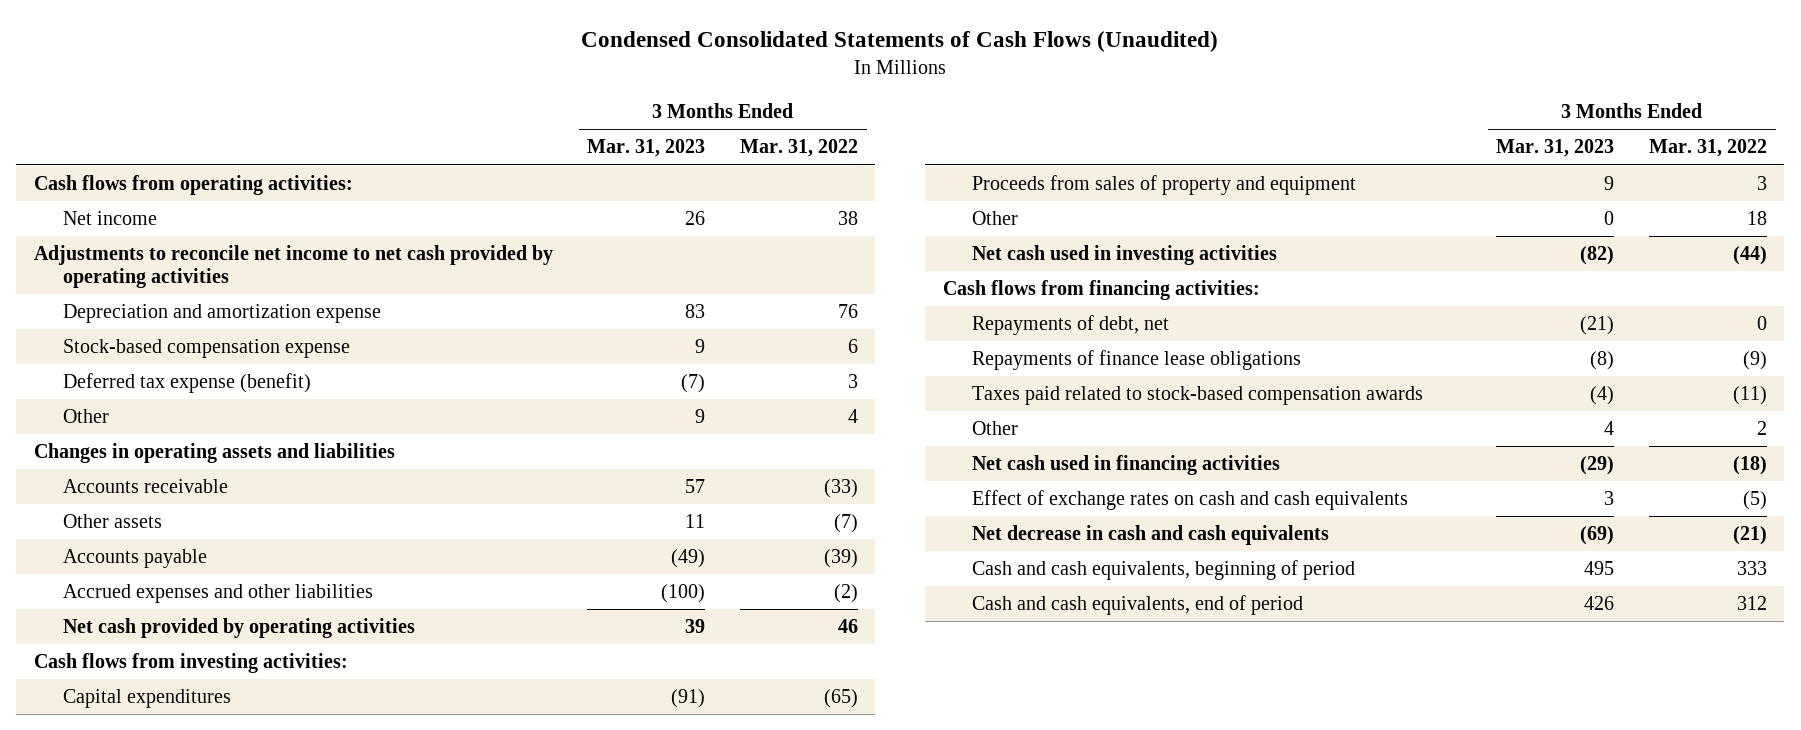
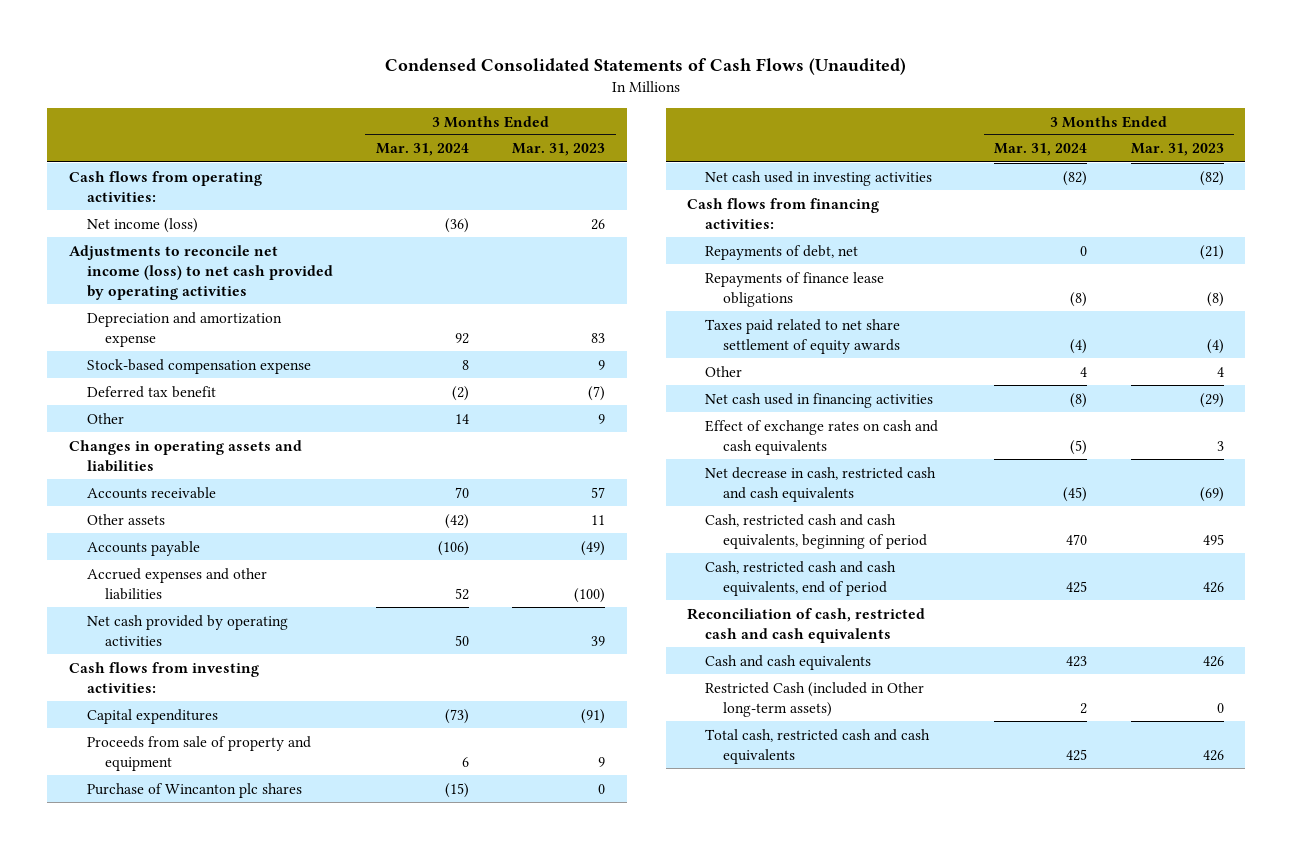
- | 3 Months Ended Mar. 31, 2023 | 3 Months Ended Mar. 31, 2022
+ | 3 Months Ended Mar. 31, 2024 | 3 Months Ended Mar. 31, 2023
- Net income | 26 | 38
- Adjustments to reconcile net income to net cash provided by operating activities
+ Net income (loss) | (36) | 26
+ Adjustments to reconcile net income (loss) to net cash provided by operating activities
- Deferred tax expense (benefit) | (7) | 3
+ Deferred tax benefit | (2) | (7)
- Proceeds from sales of property and equipment | 9 | 3
- Other | 0 | 18
+ Proceeds from sale of property and equipment | 6 | 9
+ Purchase of Wincanton plc shares | (15) | 0
- Taxes paid related to stock-based compensation awards | (4) | (11)
+ Taxes paid related to net share settlement of equity awards | (4) | (4)
- Net decrease in cash and cash equivalents | (69) | (21)
- Cash and cash equivalents, beginning of period | 495 | 333
- Cash and cash equivalents, end of period | 426 | 312
+ Net decrease in cash, restricted cash and cash equivalents | (45) | (69)
+ Cash, restricted cash and cash equivalents, beginning of period | 470 | 495
+ Cash, restricted cash and cash equivalents, end of period | 425 | 426
+ Reconciliation of cash, restricted cash and cash equivalents
+ Cash and cash equivalents | 423 | 426
+ Restricted Cash (included in Other long-term assets) | 2 | 0
+ Total cash, restricted cash and cash equivalents | 425 | 426

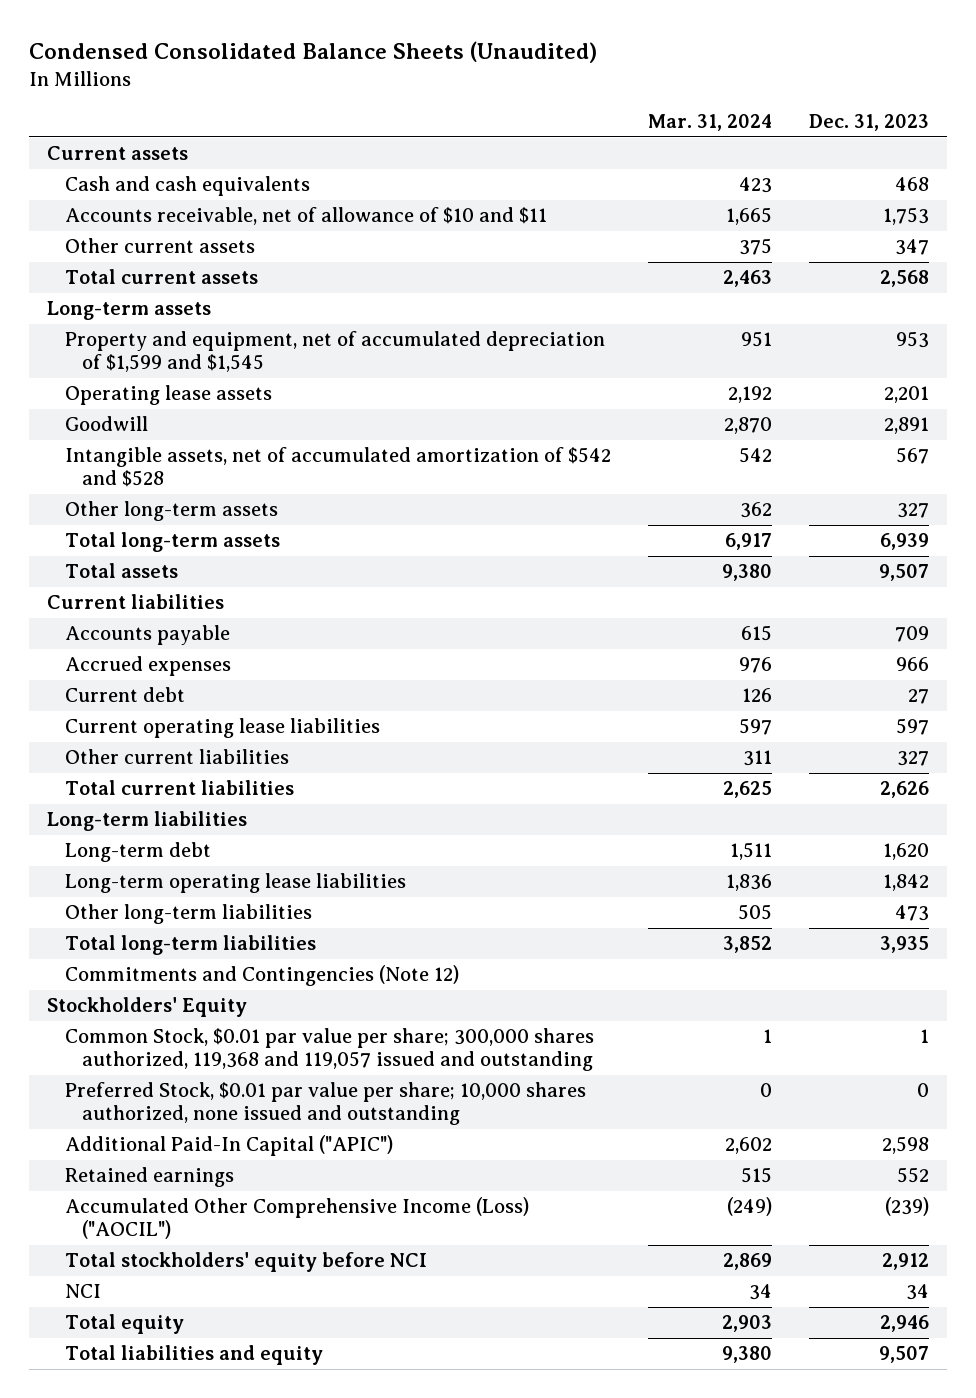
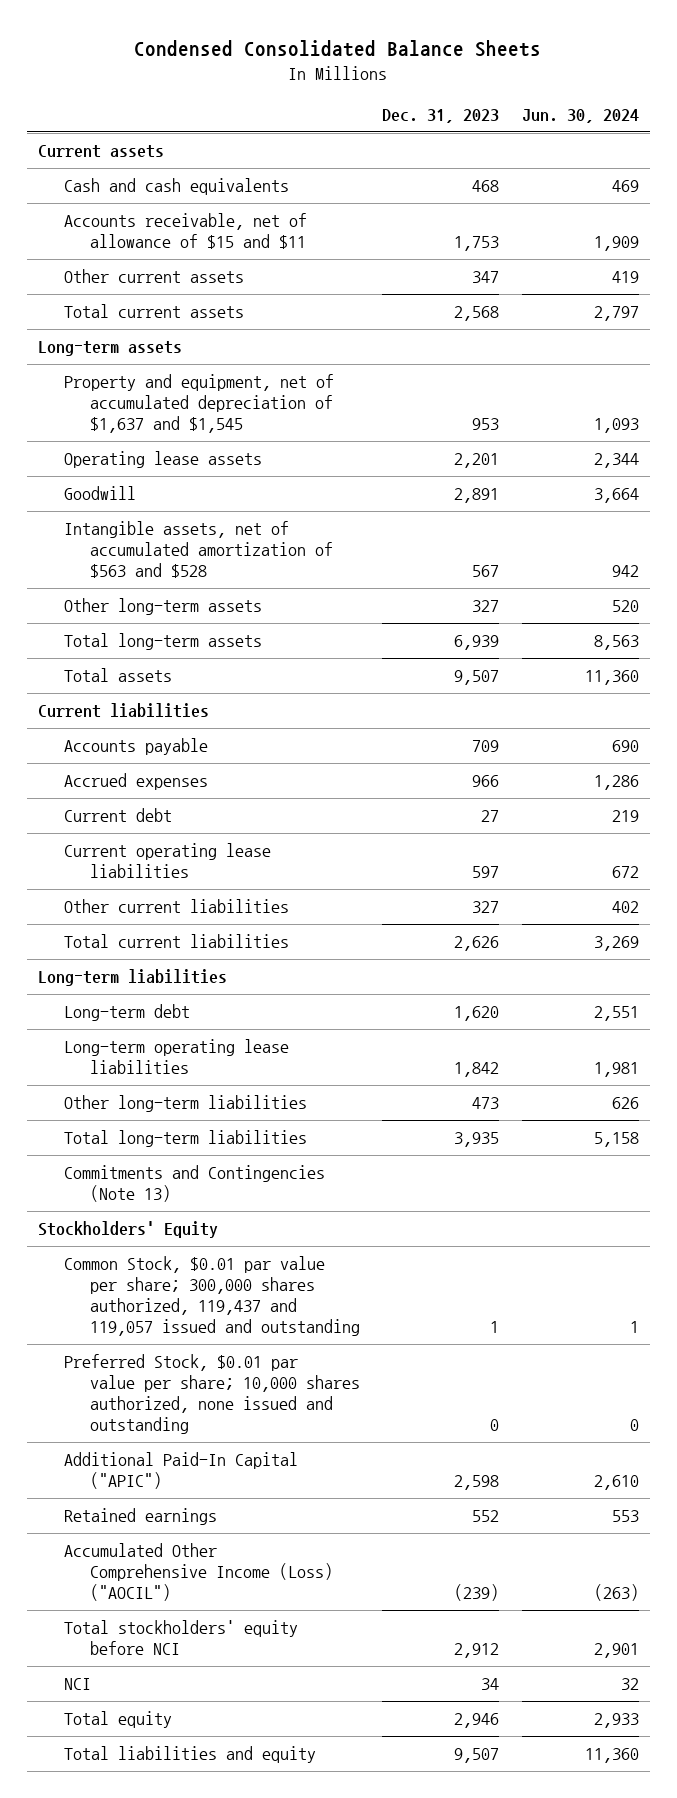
- Condensed Consolidated Balance Sheets (Unaudited)
+ Condensed Consolidated Balance Sheets
- | Mar. 31, 2024 | Dec. 31, 2023
+ | Dec. 31, 2023 | Jun. 30, 2024
- Accounts receivable, net of allowance of $10 and $11 | 1,665 | 1,753
+ Accounts receivable, net of allowance of $15 and $11 | 1,753 | 1,909
- Property and equipment, net of accumulated depreciation of $1,599 and $1,545 | 951 | 953
+ Property and equipment, net of accumulated depreciation of $1,637 and $1,545 | 953 | 1,093
- Intangible assets, net of accumulated amortization of $542 and $528 | 542 | 567
+ Intangible assets, net of accumulated amortization of $563 and $528 | 567 | 942
- Commitments and Contingencies (Note 12)
+ Commitments and Contingencies (Note 13)
- Common Stock, $0.01 par value per share; 300,000 shares authorized, 119,368 and 119,057 issued and outstanding | 1 | 1
+ Common Stock, $0.01 par value per share; 300,000 shares authorized, 119,437 and 119,057 issued and outstanding | 1 | 1

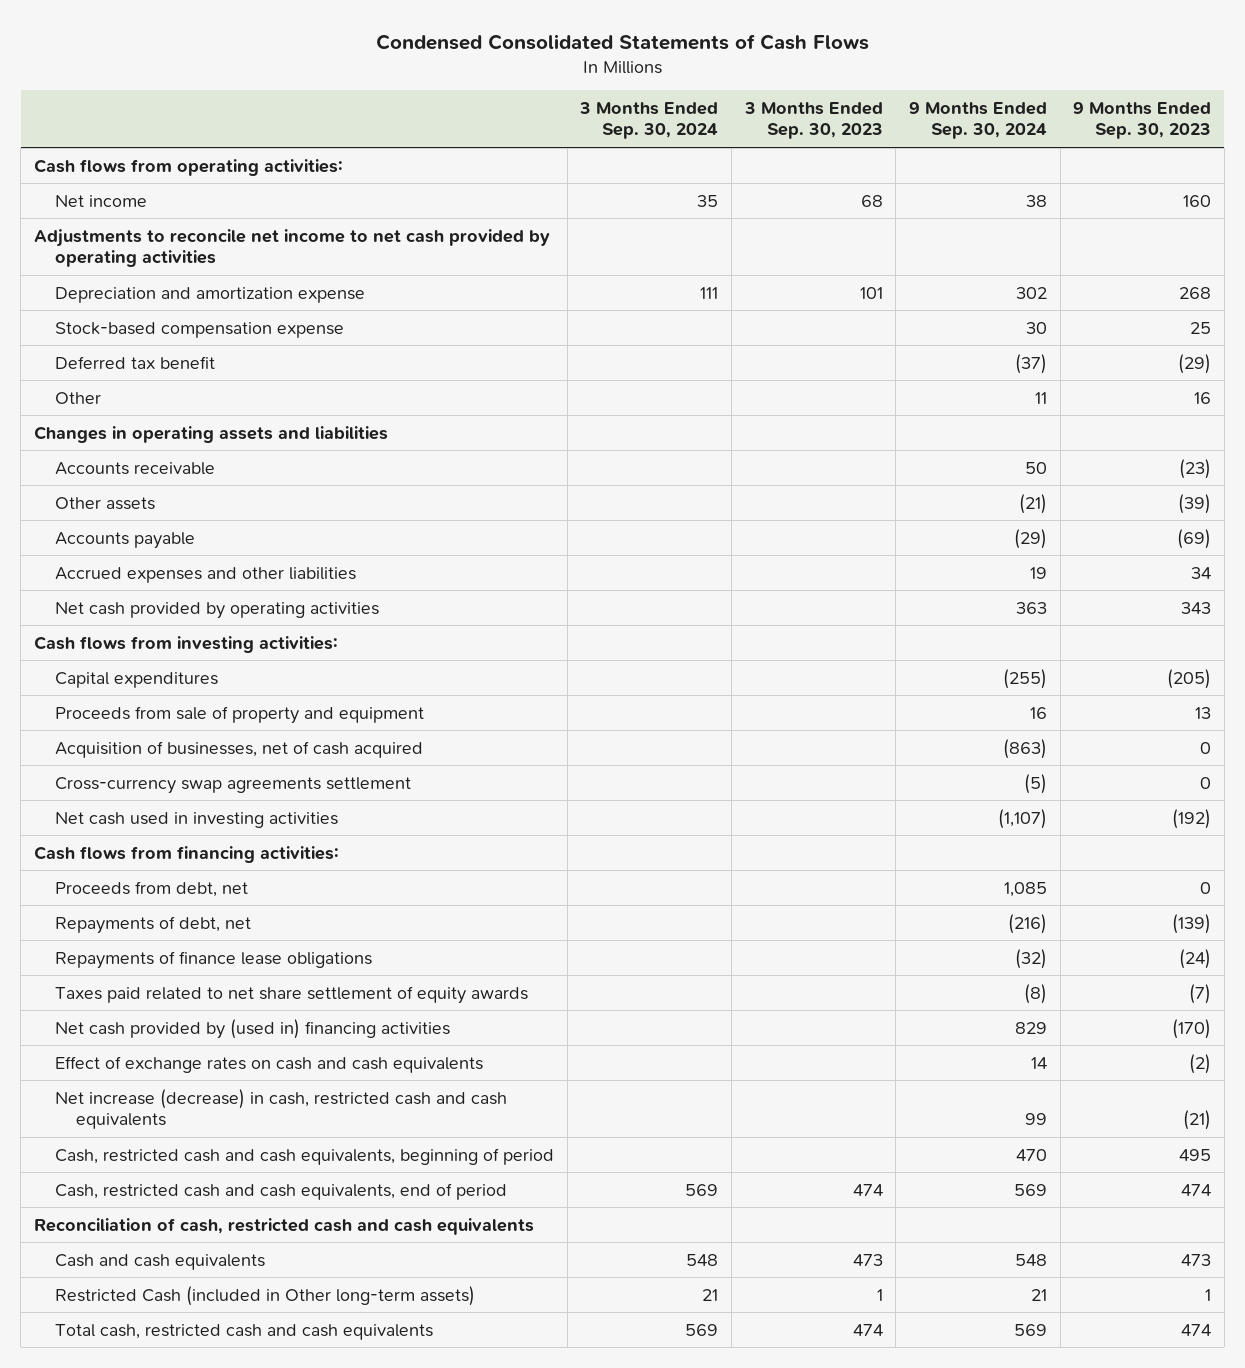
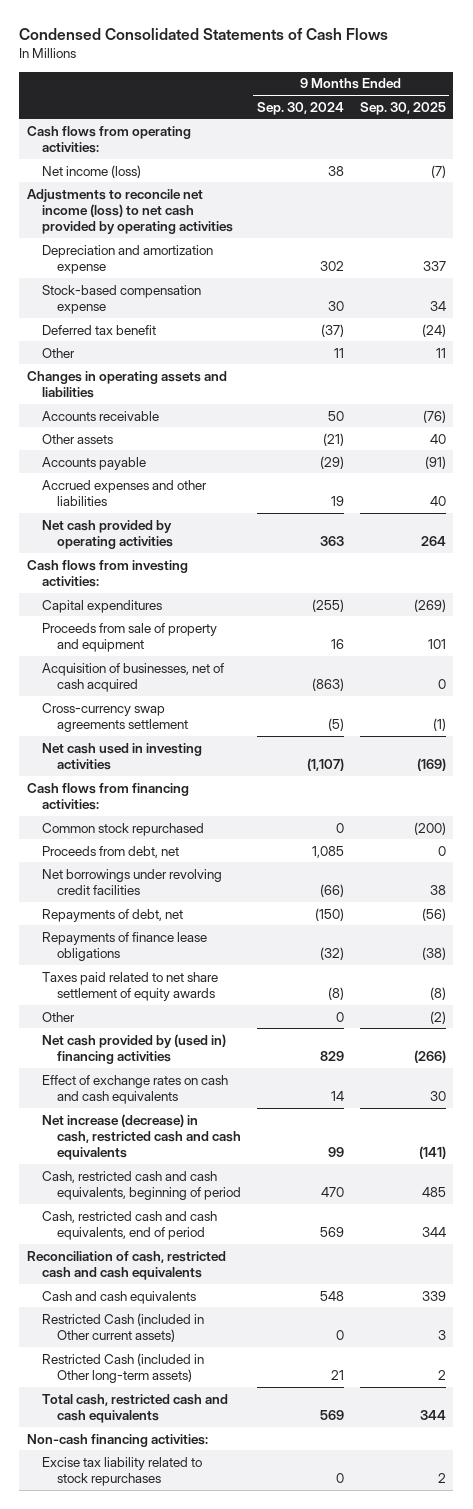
- | 3 Months Ended Sep. 30, 2024 | 3 Months Ended Sep. 30, 2023 | 9 Months Ended Sep. 30, 2024 | 9 Months Ended Sep. 30, 2023
+ | 9 Months Ended Sep. 30, 2024 | 9 Months Ended Sep. 30, 2025
- Net income | 35 | 68 | 38 | 160
- Adjustments to reconcile net income to net cash provided by operating activities
+ Net income (loss) | 38 | (7)
+ Adjustments to reconcile net income (loss) to net cash provided by operating activities
+ Common stock repurchased | 0 | (200)
- Repayments of debt, net | | | (216) | (139)
+ Net borrowings under revolving credit facilities | (66) | 38
+ Repayments of debt, net | (150) | (56)
+ Other | 0 | (2)
+ Restricted Cash (included in Other current assets) | 0 | 3
+ Non-cash financing activities:
+ Excise tax liability related to stock repurchases | 0 | 2

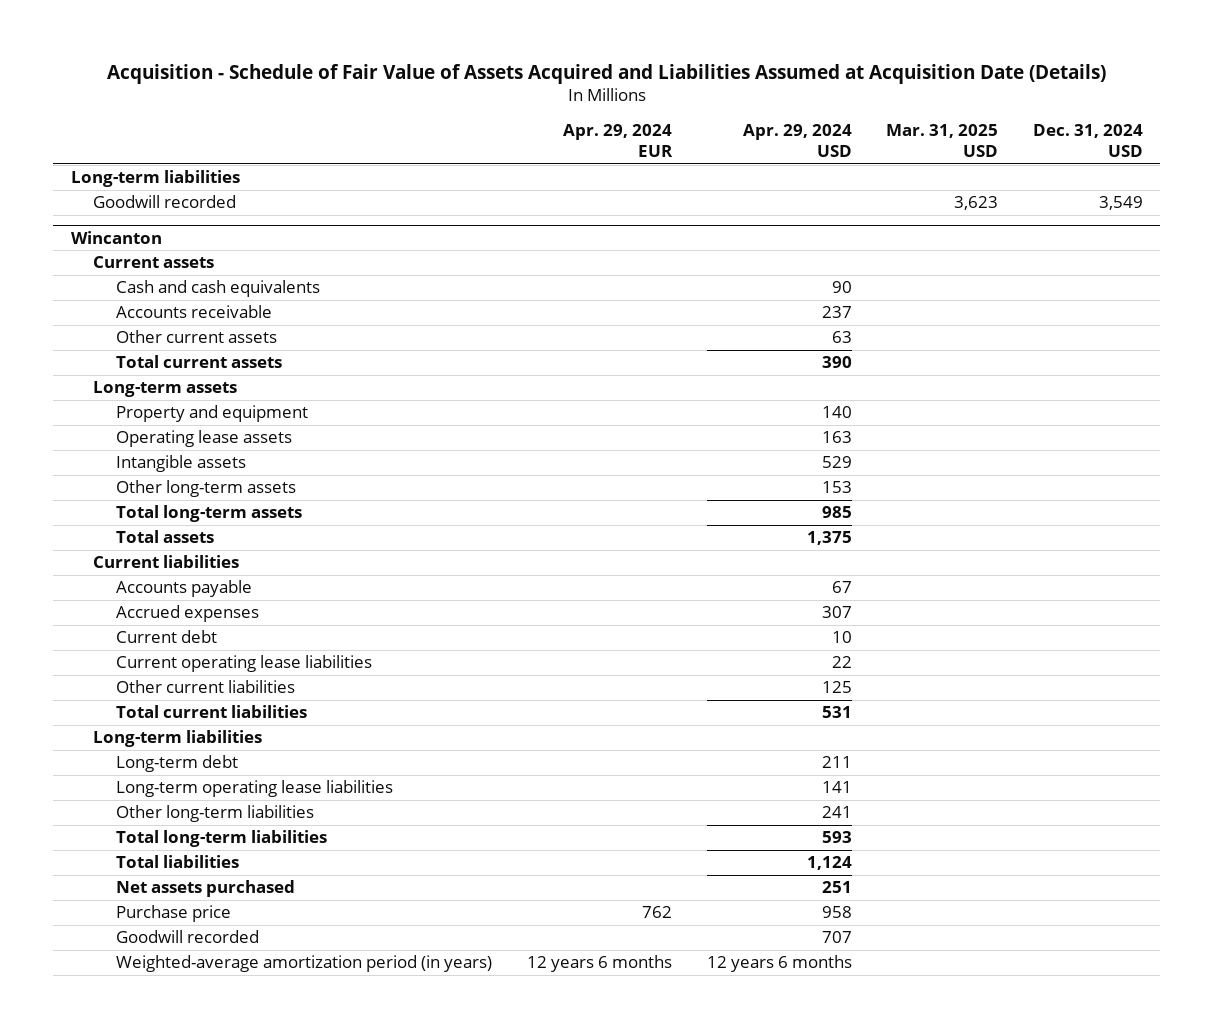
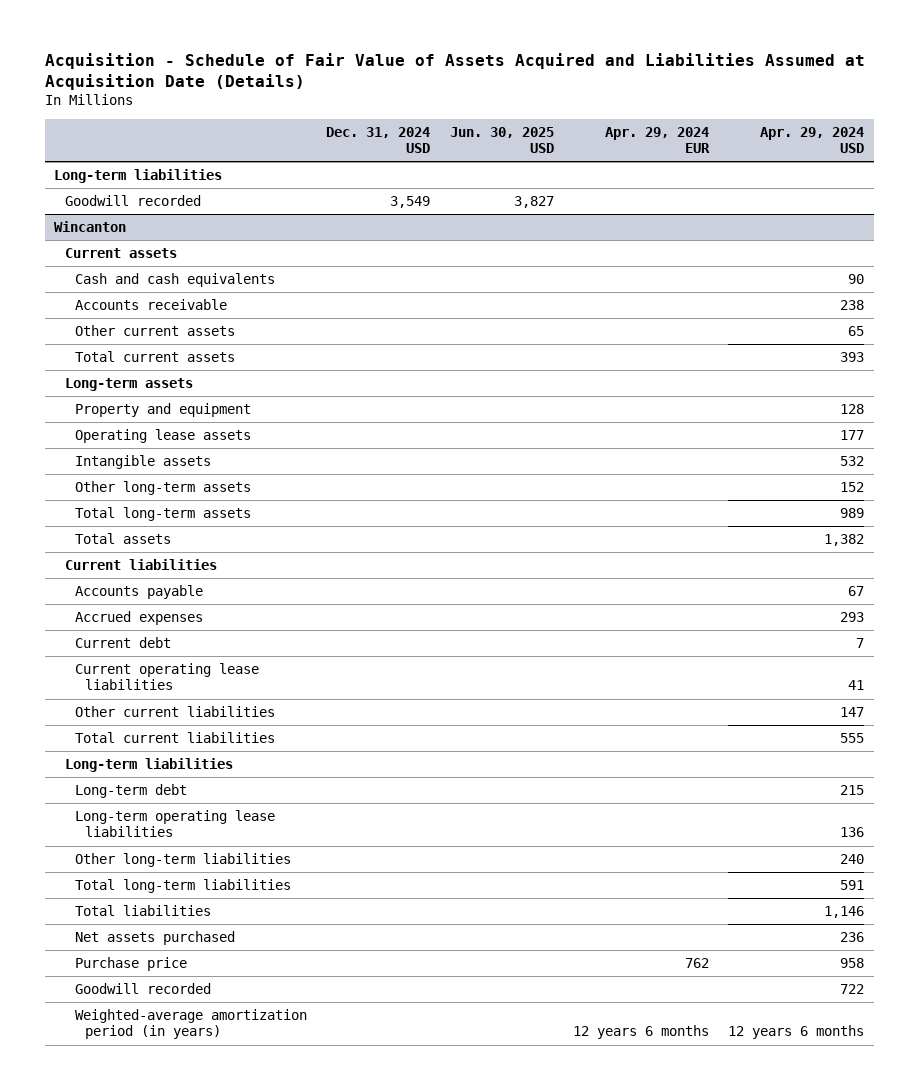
- | Apr. 29, 2024 EUR | Apr. 29, 2024 USD | Mar. 31, 2025 USD | Dec. 31, 2024 USD
+ | Dec. 31, 2024 USD | Jun. 30, 2025 USD | Apr. 29, 2024 EUR | Apr. 29, 2024 USD
@ Wincanton
- Accounts receivable | | 237 | |
- Other current assets | | 63 | |
- Total current assets | | 390 | |
+ Accounts receivable | | | | 238
+ Other current assets | | | | 65
+ Total current assets | | | | 393
- Property and equipment | | 140 | |
- Operating lease assets | | 163 | |
- Intangible assets | | 529 | |
- Other long-term assets | | 153 | |
- Total long-term assets | | 985 | |
- Total assets | | 1,375 | |
+ Property and equipment | | | | 128
+ Operating lease assets | | | | 177
+ Intangible assets | | | | 532
+ Other long-term assets | | | | 152
+ Total long-term assets | | | | 989
+ Total assets | | | | 1,382
- Accrued expenses | | 307 | |
- Current debt | | 10 | |
- Current operating lease liabilities | | 22 | |
- Other current liabilities | | 125 | |
- Total current liabilities | | 531 | |
+ Accrued expenses | | | | 293
+ Current debt | | | | 7
+ Current operating lease liabilities | | | | 41
+ Other current liabilities | | | | 147
+ Total current liabilities | | | | 555
- Long-term debt | | 211 | |
- Long-term operating lease liabilities | | 141 | |
- Other long-term liabilities | | 241 | |
- Total long-term liabilities | | 593 | |
- Total liabilities | | 1,124 | |
- Net assets purchased | | 251 | |
+ Long-term debt | | | | 215
+ Long-term operating lease liabilities | | | | 136
+ Other long-term liabilities | | | | 240
+ Total long-term liabilities | | | | 591
+ Total liabilities | | | | 1,146
+ Net assets purchased | | | | 236
- Goodwill recorded | | 707 | |
+ Goodwill recorded | | | | 722

